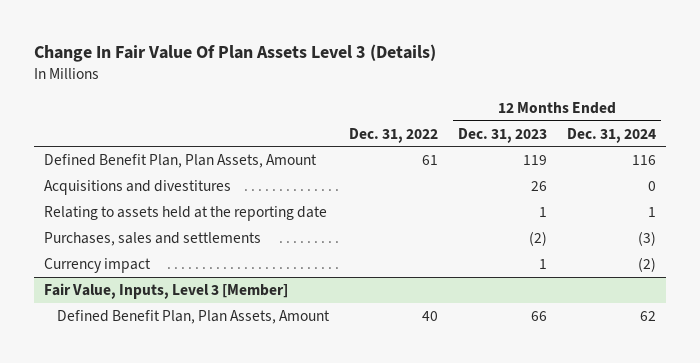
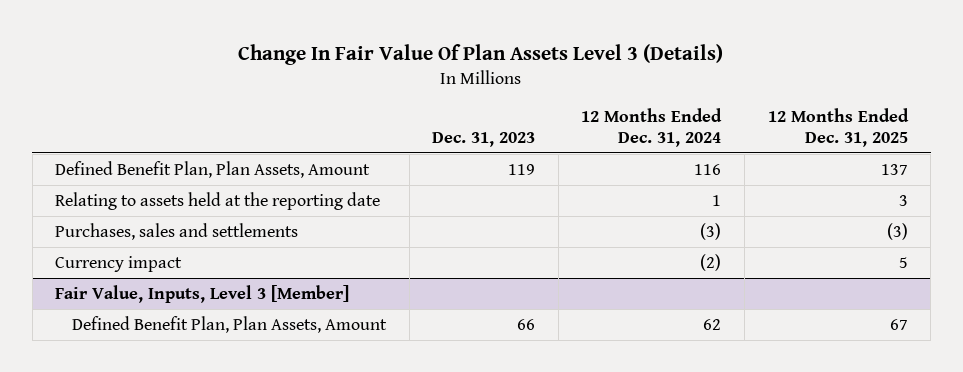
- | Dec. 31, 2022 | 12 Months Ended Dec. 31, 2023 | 12 Months Ended Dec. 31, 2024
+ | Dec. 31, 2023 | 12 Months Ended Dec. 31, 2024 | 12 Months Ended Dec. 31, 2025
- Acquisitions and divestitures | | 26 | 0

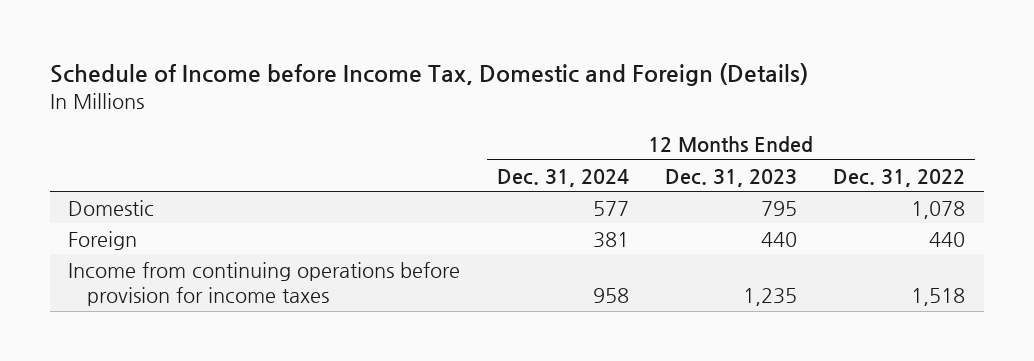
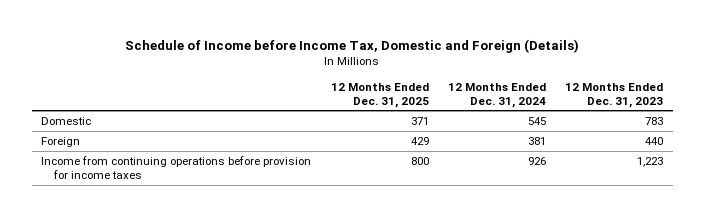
- | 12 Months Ended Dec. 31, 2024 | 12 Months Ended Dec. 31, 2023 | 12 Months Ended Dec. 31, 2022
+ | 12 Months Ended Dec. 31, 2025 | 12 Months Ended Dec. 31, 2024 | 12 Months Ended Dec. 31, 2023
- Domestic | 577 | 795 | 1,078
+ Domestic | 371 | 545 | 783
- Income from continuing operations before provision for income taxes | 958 | 1,235 | 1,518
+ Income from continuing operations before provision for income taxes | 800 | 926 | 1,223

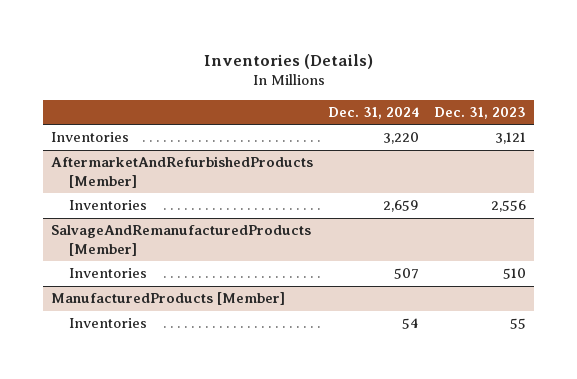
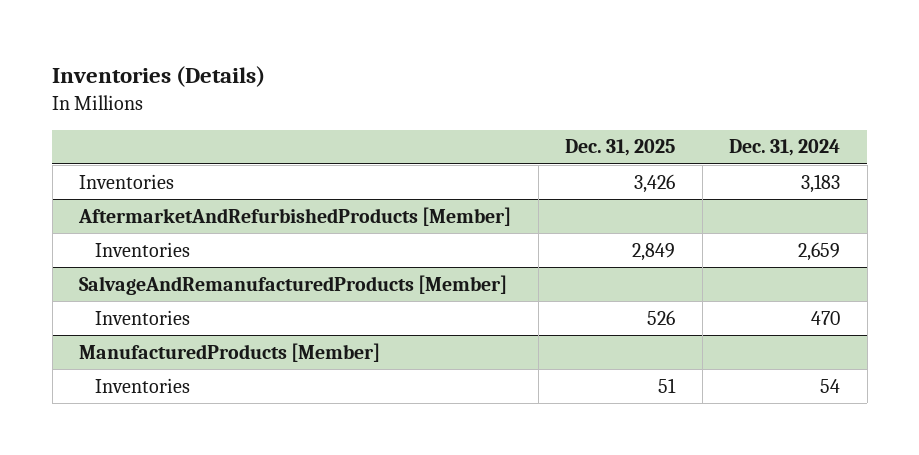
- | Dec. 31, 2024 | Dec. 31, 2023
+ | Dec. 31, 2025 | Dec. 31, 2024
- Inventories | 3,220 | 3,121
+ Inventories | 3,426 | 3,183
@ SalvageAndRemanufacturedProducts [Member]
- Inventories | 507 | 510
+ Inventories | 526 | 470

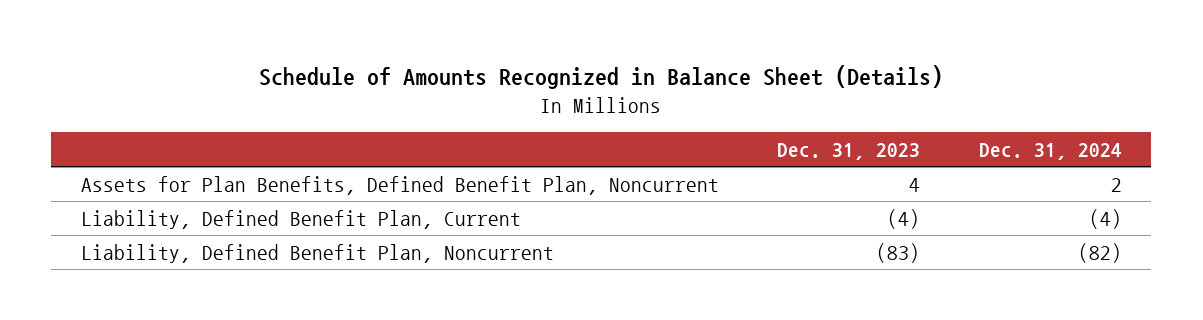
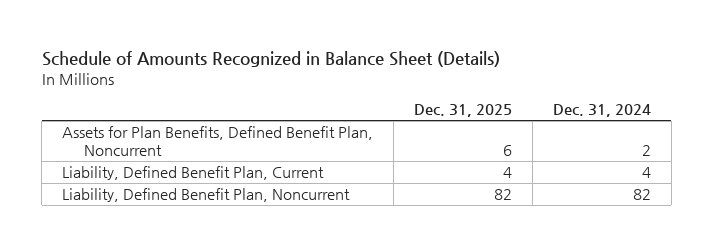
- | Dec. 31, 2023 | Dec. 31, 2024
+ | Dec. 31, 2025 | Dec. 31, 2024
- Liability, Defined Benefit Plan, Current | (4) | (4)
- Liability, Defined Benefit Plan, Noncurrent | (83) | (82)
+ Liability, Defined Benefit Plan, Current | 4 | 4
+ Liability, Defined Benefit Plan, Noncurrent | 82 | 82

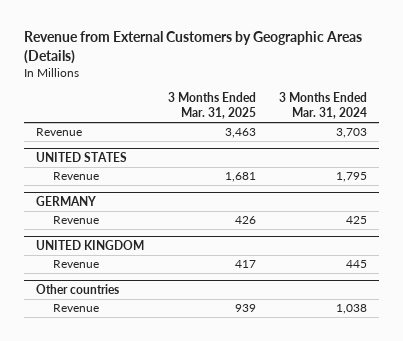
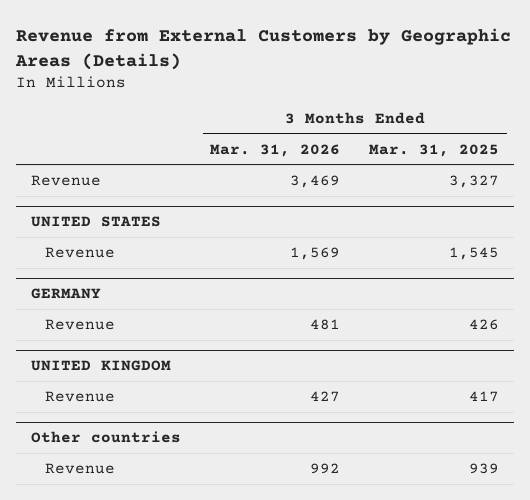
- | 3 Months Ended Mar. 31, 2025 | 3 Months Ended Mar. 31, 2024
+ | 3 Months Ended Mar. 31, 2026 | 3 Months Ended Mar. 31, 2025
- Revenue | 3,463 | 3,703
+ Revenue | 3,469 | 3,327
@ UNITED STATES
- Revenue | 1,681 | 1,795
+ Revenue | 1,569 | 1,545

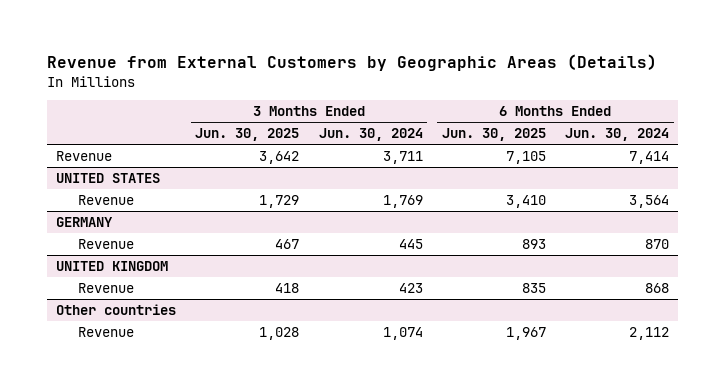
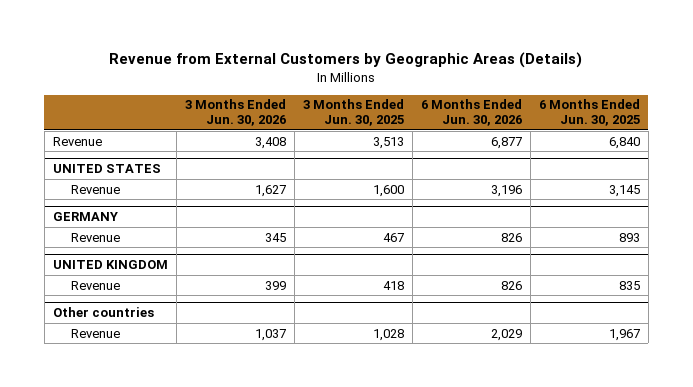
- | 3 Months Ended Jun. 30, 2025 | 3 Months Ended Jun. 30, 2024 | 6 Months Ended Jun. 30, 2025 | 6 Months Ended Jun. 30, 2024
+ | 3 Months Ended Jun. 30, 2026 | 3 Months Ended Jun. 30, 2025 | 6 Months Ended Jun. 30, 2026 | 6 Months Ended Jun. 30, 2025
- Revenue | 3,642 | 3,711 | 7,105 | 7,414
+ Revenue | 3,408 | 3,513 | 6,877 | 6,840
@ UNITED STATES
- Revenue | 1,729 | 1,769 | 3,410 | 3,564
+ Revenue | 1,627 | 1,600 | 3,196 | 3,145

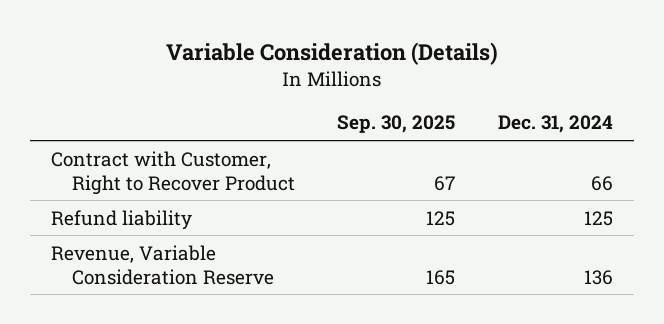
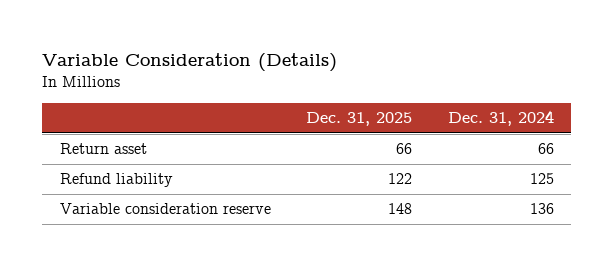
- | Sep. 30, 2025 | Dec. 31, 2024
+ | Dec. 31, 2025 | Dec. 31, 2024
- Contract with Customer, Right to Recover Product | 67 | 66
+ Return asset | 66 | 66
- Revenue, Variable Consideration Reserve | 165 | 136
+ Variable consideration reserve | 148 | 136

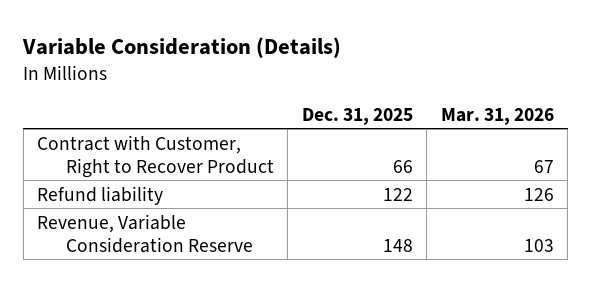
- | Dec. 31, 2025 | Dec. 31, 2024
+ | Dec. 31, 2025 | Mar. 31, 2026
- Return asset | 66 | 66
+ Contract with Customer, Right to Recover Product | 66 | 67
- Variable consideration reserve | 148 | 136
+ Revenue, Variable Consideration Reserve | 148 | 103

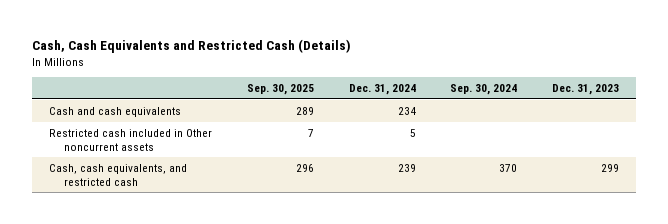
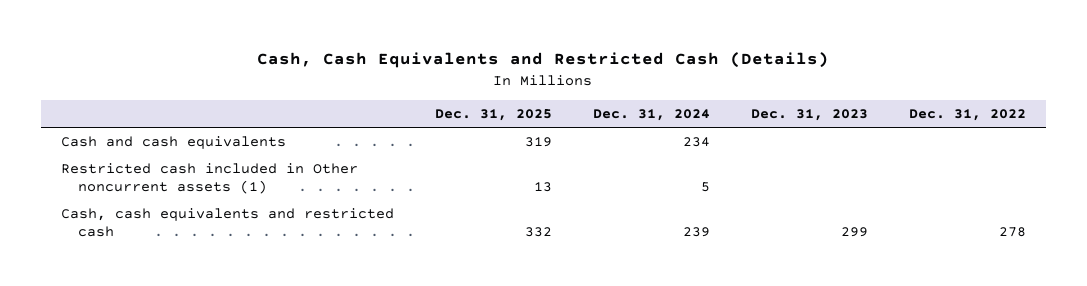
- | Sep. 30, 2025 | Dec. 31, 2024 | Sep. 30, 2024 | Dec. 31, 2023
+ | Dec. 31, 2025 | Dec. 31, 2024 | Dec. 31, 2023 | Dec. 31, 2022
- Restricted cash included in Other noncurrent assets | 7 | 5 | |
- Cash, cash equivalents, and restricted cash | 296 | 239 | 370 | 299
+ Restricted cash included in Other noncurrent assets (1) | 13 | 5 | |
+ Cash, cash equivalents and restricted cash | 332 | 239 | 299 | 278

